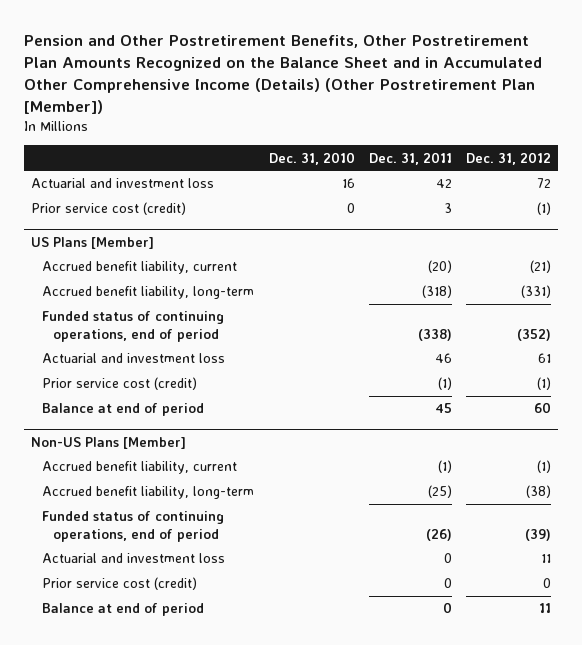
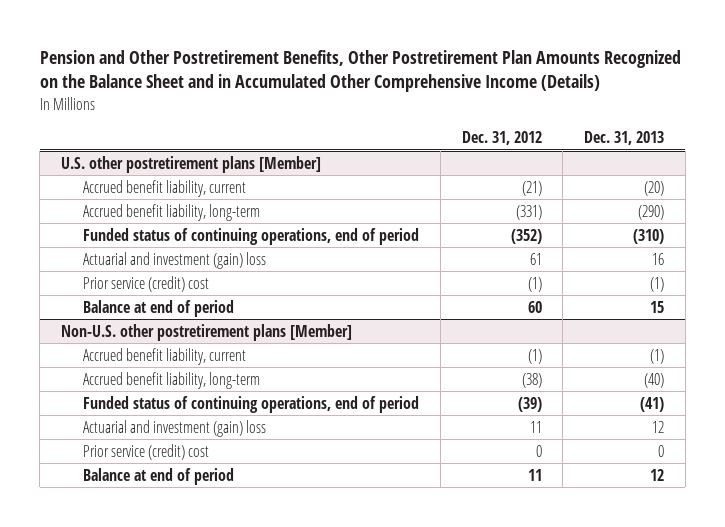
- Pension and Other Postretirement Benefits, Other Postretirement Plan Amounts Recognized on the Balance Sheet and in Accumulated Other Comprehensive Income (Details) (Other Postretirement Plan [Member])
+ Pension and Other Postretirement Benefits, Other Postretirement Plan Amounts Recognized on the Balance Sheet and in Accumulated Other Comprehensive Income (Details)
- | Dec. 31, 2010 | Dec. 31, 2011 | Dec. 31, 2012
+ | Dec. 31, 2012 | Dec. 31, 2013
- Actuarial and investment loss | 16 | 42 | 72
- Prior service cost (credit) | 0 | 3 | (1)
- US Plans [Member]
+ U.S. other postretirement plans [Member]
- Actuarial and investment loss | | 46 | 61
- Prior service cost (credit) | | (1) | (1)
+ Actuarial and investment (gain) loss | 61 | 16
+ Prior service (credit) cost | (1) | (1)
- Non-US Plans [Member]
+ Non-U.S. other postretirement plans [Member]
- Actuarial and investment loss | | 0 | 11
- Prior service cost (credit) | | 0 | 0
+ Actuarial and investment (gain) loss | 11 | 12
+ Prior service (credit) cost | 0 | 0

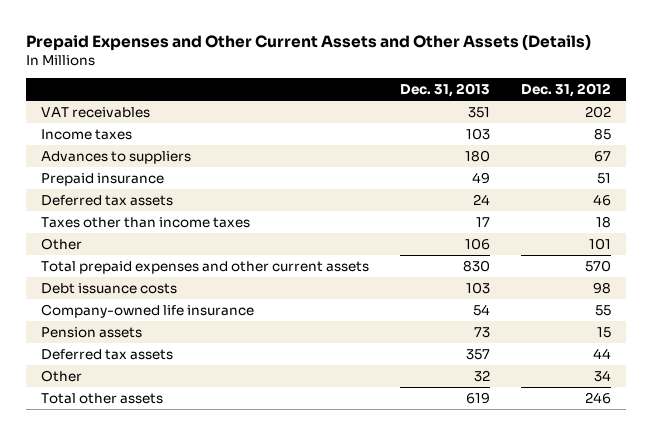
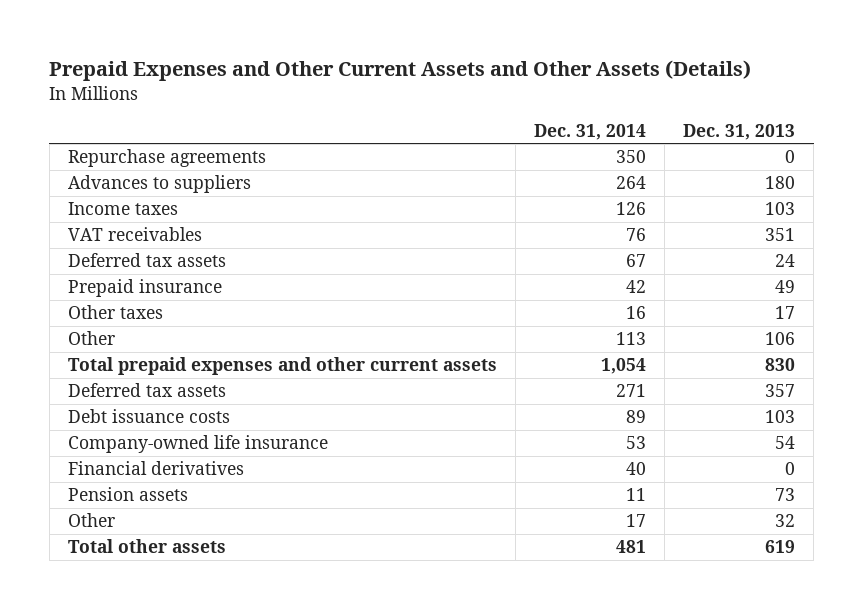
- | Dec. 31, 2013 | Dec. 31, 2012
+ | Dec. 31, 2014 | Dec. 31, 2013
+ Repurchase agreements | 350 | 0
moved down: Income taxes | 126 | 103
moved down: VAT receivables | 76 | 351
- Taxes other than income taxes | 17 | 18
moved down: Prepaid insurance | 42 | 49
+ Other taxes | 16 | 17
moved up: Deferred tax assets | 271 | 357
+ Financial derivatives | 40 | 0

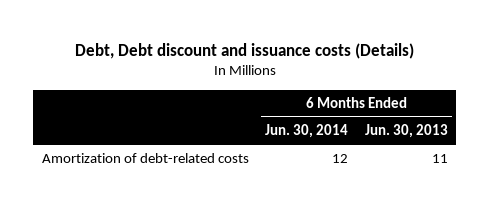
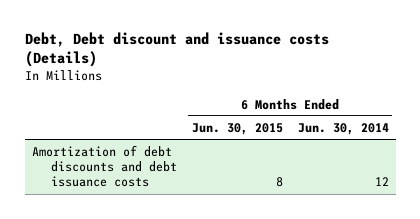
- | 6 Months Ended Jun. 30, 2014 | 6 Months Ended Jun. 30, 2013
+ | 6 Months Ended Jun. 30, 2015 | 6 Months Ended Jun. 30, 2014
- Amortization of debt-related costs | 12 | 11
+ Amortization of debt discounts and debt issuance costs | 8 | 12

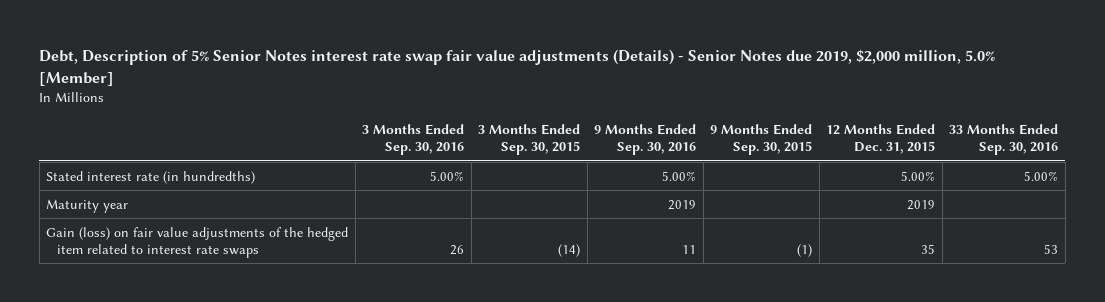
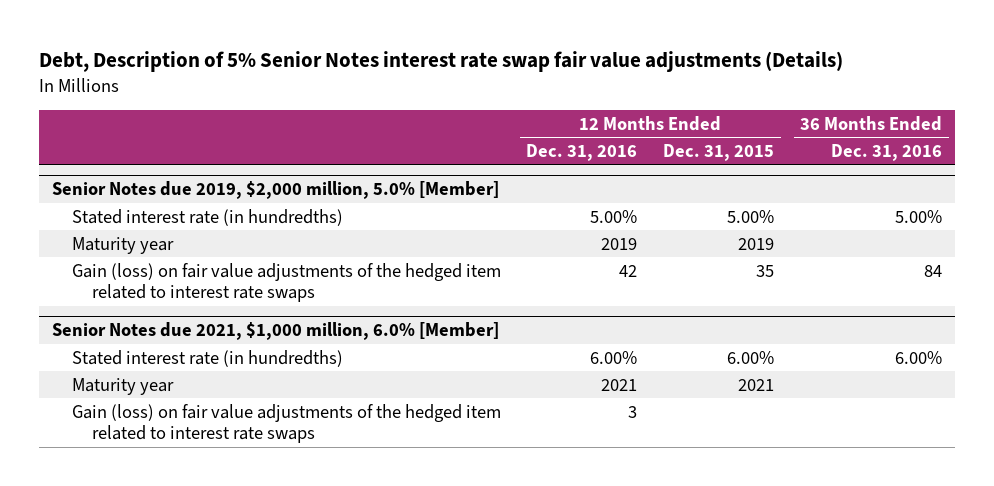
- Debt, Description of 5% Senior Notes interest rate swap fair value adjustments (Details) - Senior Notes due 2019, $2,000 million, 5.0% [Member]
+ Debt, Description of 5% Senior Notes interest rate swap fair value adjustments (Details)
- | 3 Months Ended Sep. 30, 2016 | 3 Months Ended Sep. 30, 2015 | 9 Months Ended Sep. 30, 2016 | 9 Months Ended Sep. 30, 2015 | 12 Months Ended Dec. 31, 2015 | 33 Months Ended Sep. 30, 2016
+ | 12 Months Ended Dec. 31, 2016 | 12 Months Ended Dec. 31, 2015 | 36 Months Ended Dec. 31, 2016
+ Senior Notes due 2019, $2,000 million, 5.0% [Member]
+ Senior Notes due 2021, $1,000 million, 6.0% [Member]
+ Stated interest rate (in hundredths) | 6.00% | 6.00% | 6.00%
+ Maturity year | 2021 | 2021 |
+ Gain (loss) on fair value adjustments of the hedged item related to interest rate swaps | 3 | |

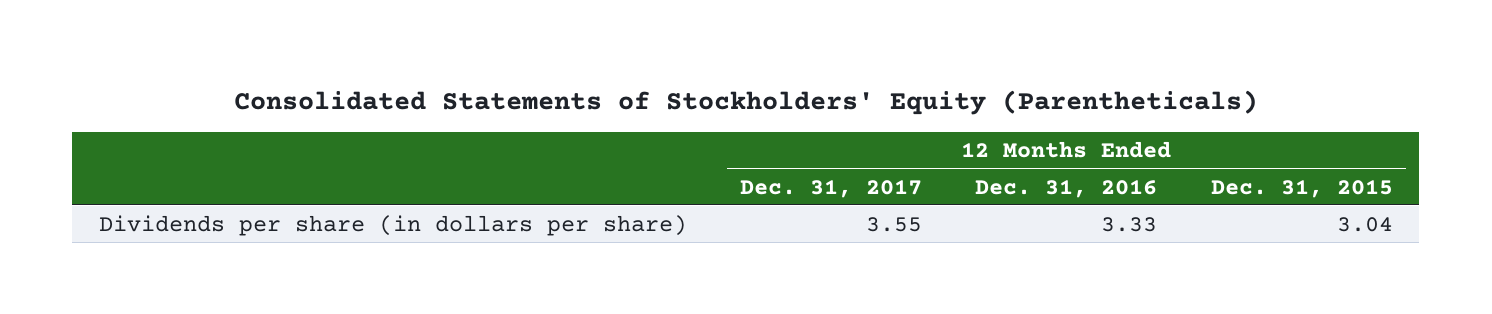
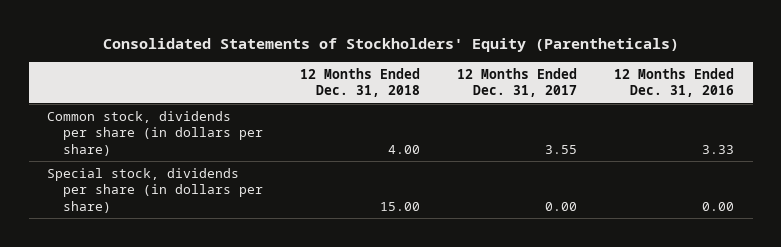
- | 12 Months Ended Dec. 31, 2017 | 12 Months Ended Dec. 31, 2016 | 12 Months Ended Dec. 31, 2015
+ | 12 Months Ended Dec. 31, 2018 | 12 Months Ended Dec. 31, 2017 | 12 Months Ended Dec. 31, 2016
- Dividends per share (in dollars per share) | 3.55 | 3.33 | 3.04
+ Common stock, dividends per share (in dollars per share) | 4.00 | 3.55 | 3.33
+ Special stock, dividends per share (in dollars per share) | 15.00 | 0.00 | 0.00

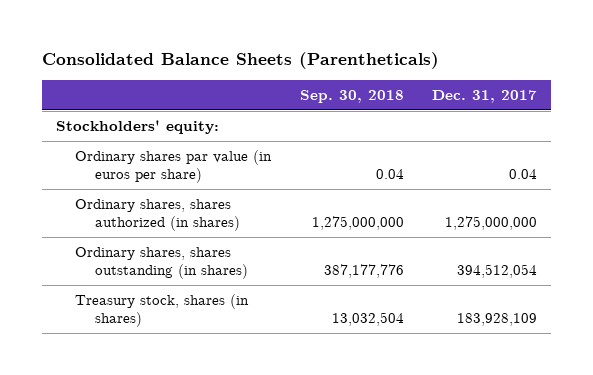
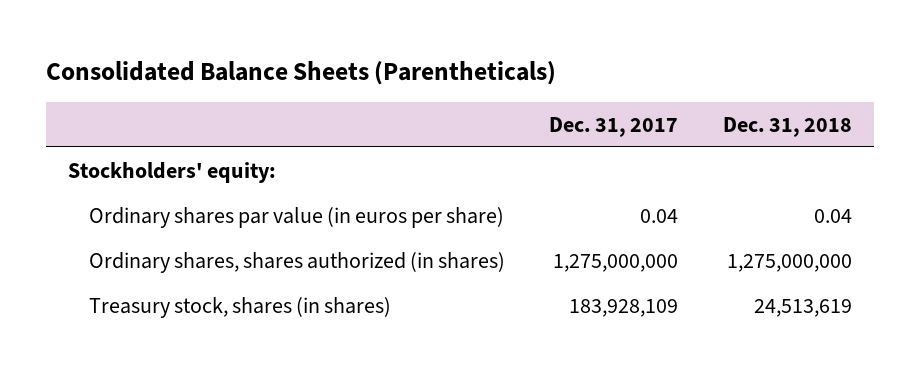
- | Sep. 30, 2018 | Dec. 31, 2017
+ | Dec. 31, 2017 | Dec. 31, 2018
- Ordinary shares, shares outstanding (in shares) | 387,177,776 | 394,512,054

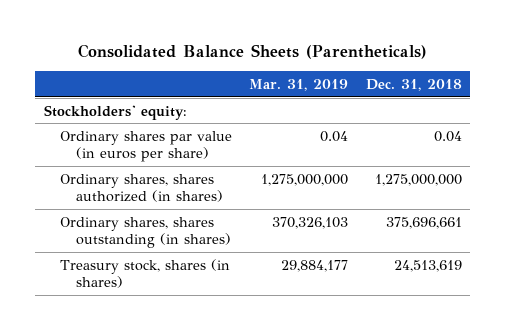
- | Dec. 31, 2017 | Dec. 31, 2018
+ | Mar. 31, 2019 | Dec. 31, 2018
+ Ordinary shares, shares outstanding (in shares) | 370,326,103 | 375,696,661

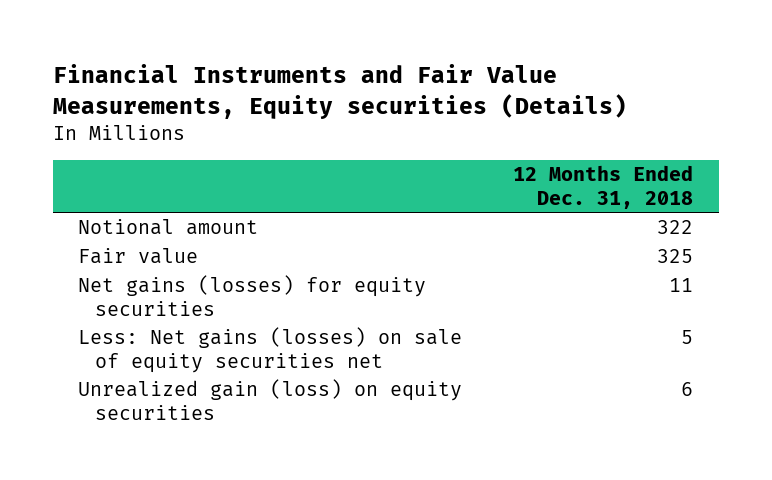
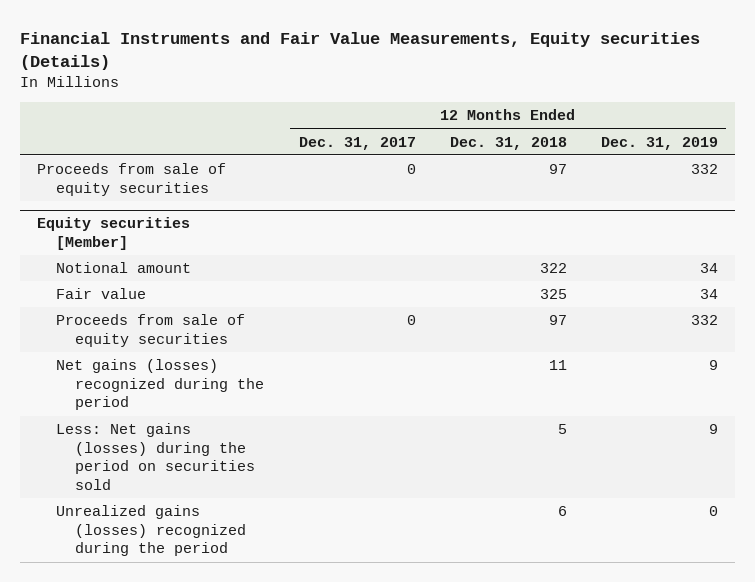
- | 12 Months Ended Dec. 31, 2018
+ | 12 Months Ended Dec. 31, 2017 | 12 Months Ended Dec. 31, 2018 | 12 Months Ended Dec. 31, 2019
+ Proceeds from sale of equity securities | 0 | 97 | 332
+ Equity securities [Member]
- Net gains (losses) for equity securities | 11
- Less: Net gains (losses) on sale of equity securities net | 5
- Unrealized gain (loss) on equity securities | 6
+ Proceeds from sale of equity securities | 0 | 97 | 332
+ Net gains (losses) recognized during the period | | 11 | 9
+ Less: Net gains (losses) during the period on securities sold | | 5 | 9
+ Unrealized gains (losses) recognized during the period | | 6 | 0

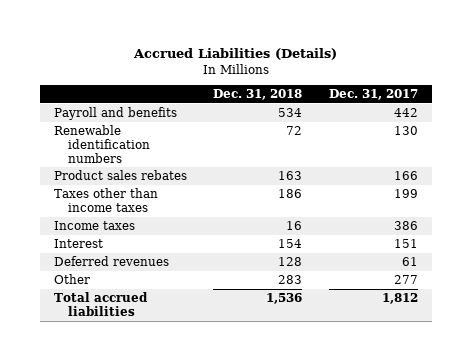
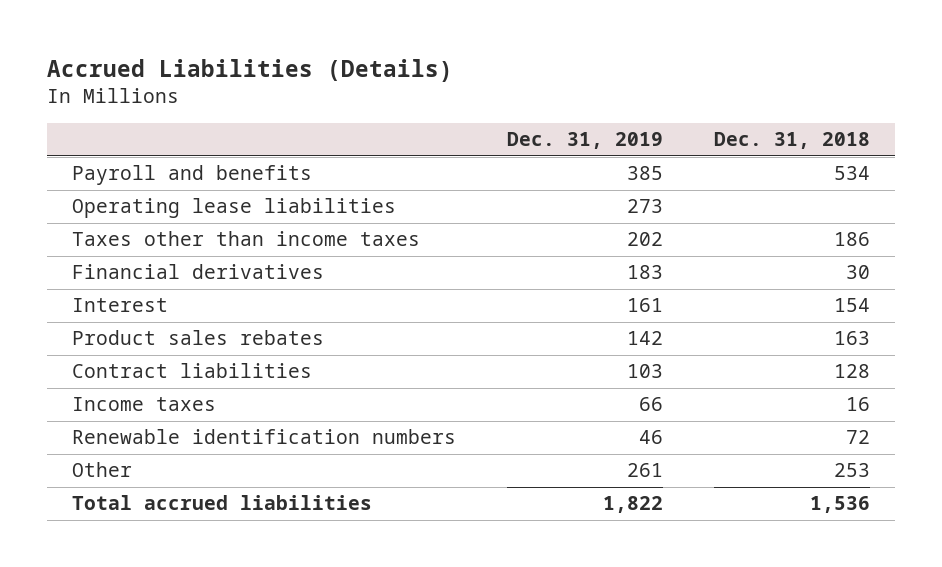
- | Dec. 31, 2018 | Dec. 31, 2017
+ | Dec. 31, 2019 | Dec. 31, 2018
+ Operating lease liabilities | 273 |
+ Financial derivatives | 183 | 30
- Deferred revenues | 128 | 61
- Other | 283 | 277
moved down: Product sales rebates | 142 | 163
+ Contract liabilities | 103 | 128
moved down: Income taxes | 66 | 16
moved down: Renewable identification numbers | 46 | 72
+ Other | 261 | 253

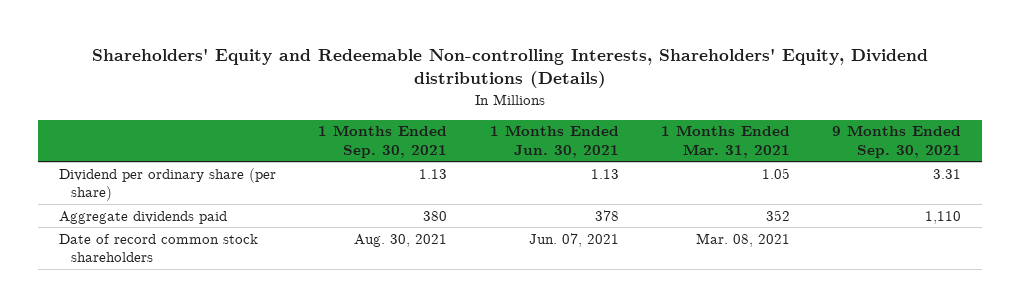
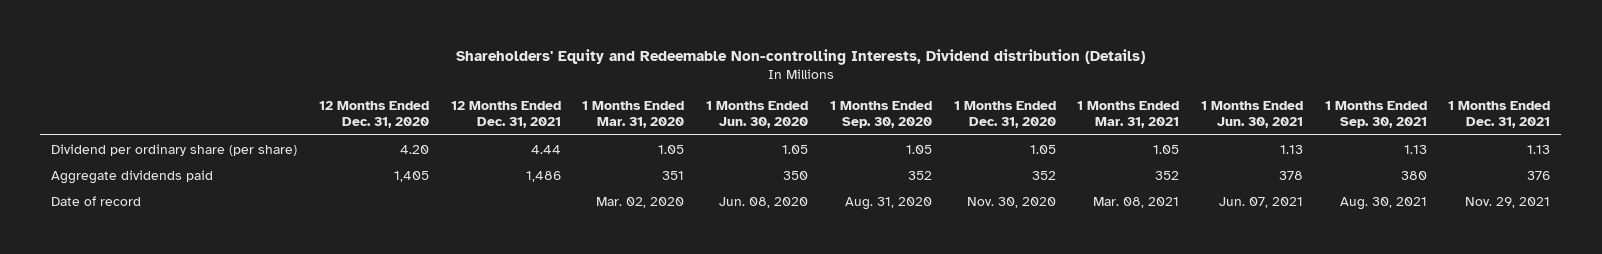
- Shareholders' Equity and Redeemable Non-controlling Interests, Shareholders' Equity, Dividend distributions (Details)
+ Shareholders' Equity and Redeemable Non-controlling Interests, Dividend distribution (Details)
- | 1 Months Ended Sep. 30, 2021 | 1 Months Ended Jun. 30, 2021 | 1 Months Ended Mar. 31, 2021 | 9 Months Ended Sep. 30, 2021
+ | 12 Months Ended Dec. 31, 2020 | 12 Months Ended Dec. 31, 2021 | 1 Months Ended Mar. 31, 2020 | 1 Months Ended Jun. 30, 2020 | 1 Months Ended Sep. 30, 2020 | 1 Months Ended Dec. 31, 2020 | 1 Months Ended Mar. 31, 2021 | 1 Months Ended Jun. 30, 2021 | 1 Months Ended Sep. 30, 2021 | 1 Months Ended Dec. 31, 2021
- Date of record common stock shareholders | Aug. 30, 2021 | Jun. 07, 2021 | Mar. 08, 2021 |
+ Date of record | | | Mar. 02, 2020 | Jun. 08, 2020 | Aug. 31, 2020 | Nov. 30, 2020 | Mar. 08, 2021 | Jun. 07, 2021 | Aug. 30, 2021 | Nov. 29, 2021

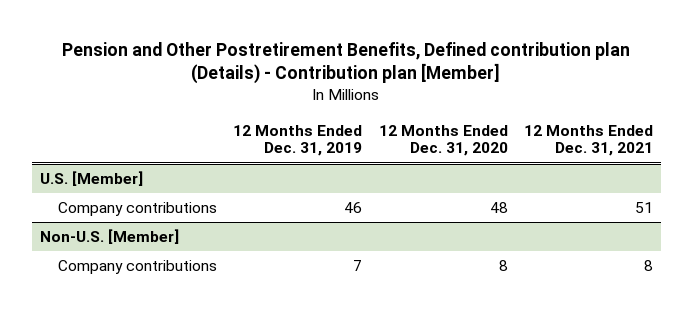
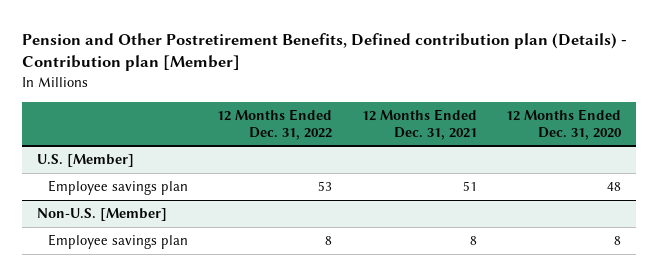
- | 12 Months Ended Dec. 31, 2019 | 12 Months Ended Dec. 31, 2020 | 12 Months Ended Dec. 31, 2021
+ | 12 Months Ended Dec. 31, 2022 | 12 Months Ended Dec. 31, 2021 | 12 Months Ended Dec. 31, 2020
@ U.S. [Member]
- Company contributions | 46 | 48 | 51
+ Employee savings plan | 53 | 51 | 48
@ Non-U.S. [Member]
- Company contributions | 7 | 8 | 8
+ Employee savings plan | 8 | 8 | 8

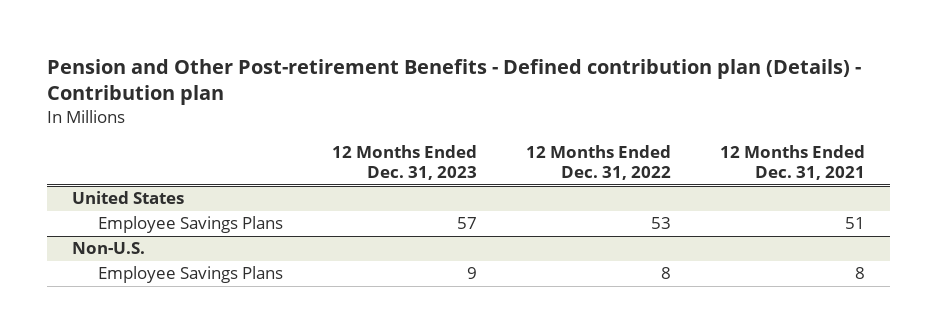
- Pension and Other Postretirement Benefits, Defined contribution plan (Details) - Contribution plan [Member]
+ Pension and Other Post-retirement Benefits - Defined contribution plan (Details) - Contribution plan
- | 12 Months Ended Dec. 31, 2022 | 12 Months Ended Dec. 31, 2021 | 12 Months Ended Dec. 31, 2020
+ | 12 Months Ended Dec. 31, 2023 | 12 Months Ended Dec. 31, 2022 | 12 Months Ended Dec. 31, 2021
- U.S. [Member]
- Employee savings plan | 53 | 51 | 48
- Non-U.S. [Member]
- Employee savings plan | 8 | 8 | 8
+ United States
+ Employee Savings Plans | 57 | 53 | 51
+ Non-U.S.
+ Employee Savings Plans | 9 | 8 | 8

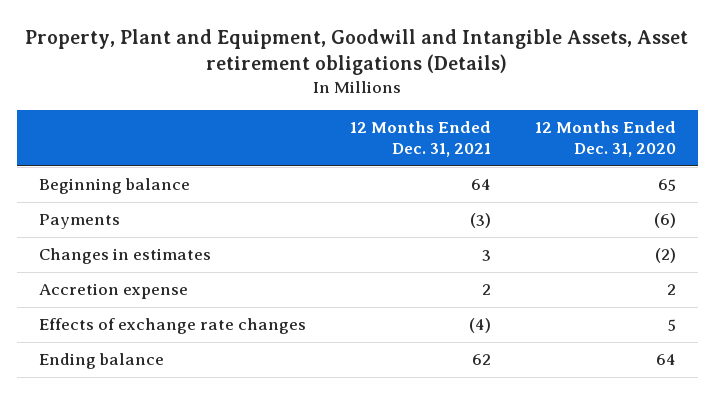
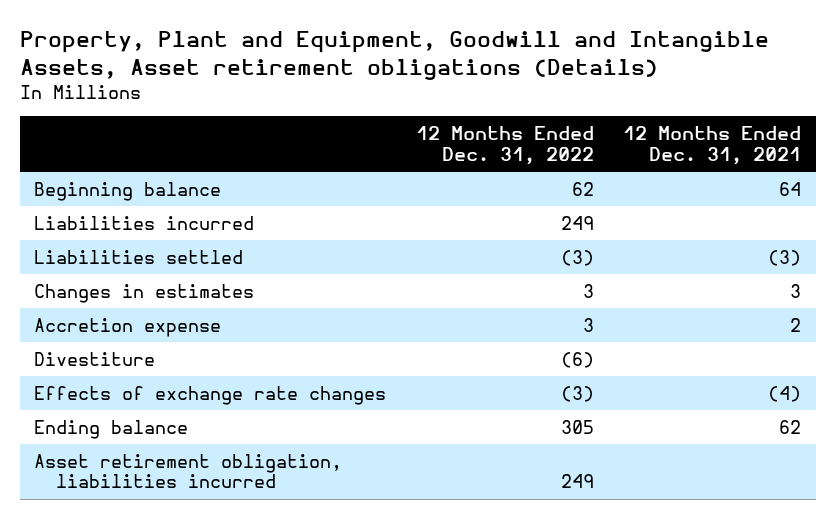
- | 12 Months Ended Dec. 31, 2021 | 12 Months Ended Dec. 31, 2020
+ | 12 Months Ended Dec. 31, 2022 | 12 Months Ended Dec. 31, 2021
- Payments | (3) | (6)
+ Liabilities incurred | 249 |
+ Liabilities settled | (3) | (3)
+ Divestiture | (6) |
+ Asset retirement obligation, liabilities incurred | 249 |

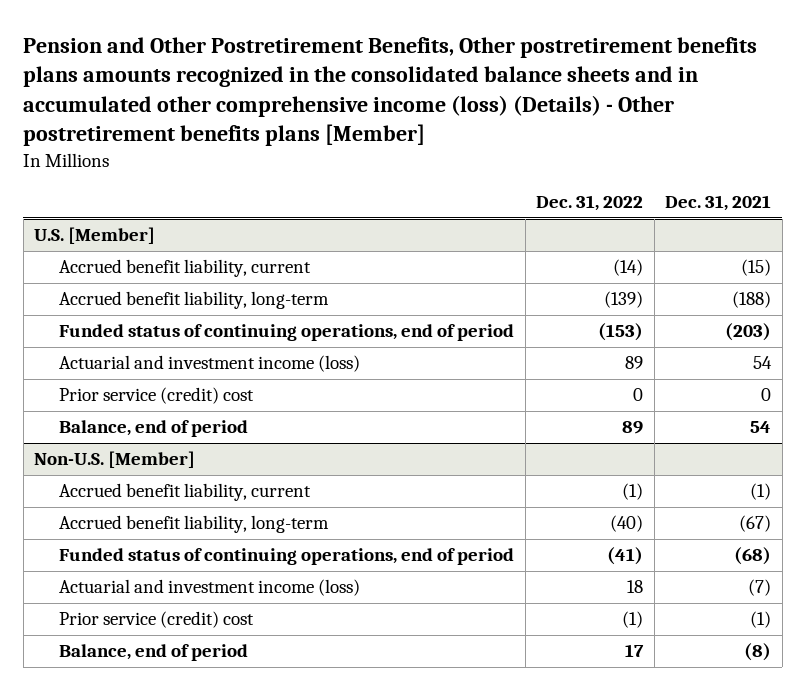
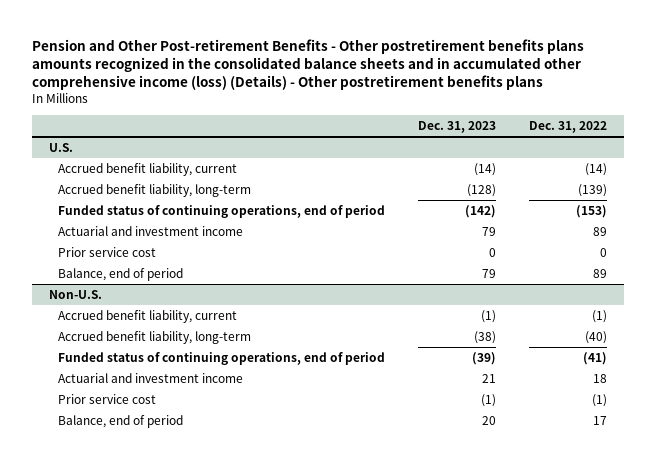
- Pension and Other Postretirement Benefits, Other postretirement benefits plans amounts recognized in the consolidated balance sheets and in accumulated other comprehensive income (loss) (Details) - Other postretirement benefits plans [Member]
+ Pension and Other Post-retirement Benefits - Other postretirement benefits plans amounts recognized in the consolidated balance sheets and in accumulated other comprehensive income (loss) (Details) - Other postretirement benefits plans
- | Dec. 31, 2022 | Dec. 31, 2021
+ | Dec. 31, 2023 | Dec. 31, 2022
- U.S. [Member]
+ U.S.
- Actuarial and investment income (loss) | 89 | 54
- Prior service (credit) cost | 0 | 0
+ Actuarial and investment income | 79 | 89
+ Prior service cost | 0 | 0
- Non-U.S. [Member]
+ Non-U.S.
- Actuarial and investment income (loss) | 18 | (7)
- Prior service (credit) cost | (1) | (1)
+ Actuarial and investment income | 21 | 18
+ Prior service cost | (1) | (1)

